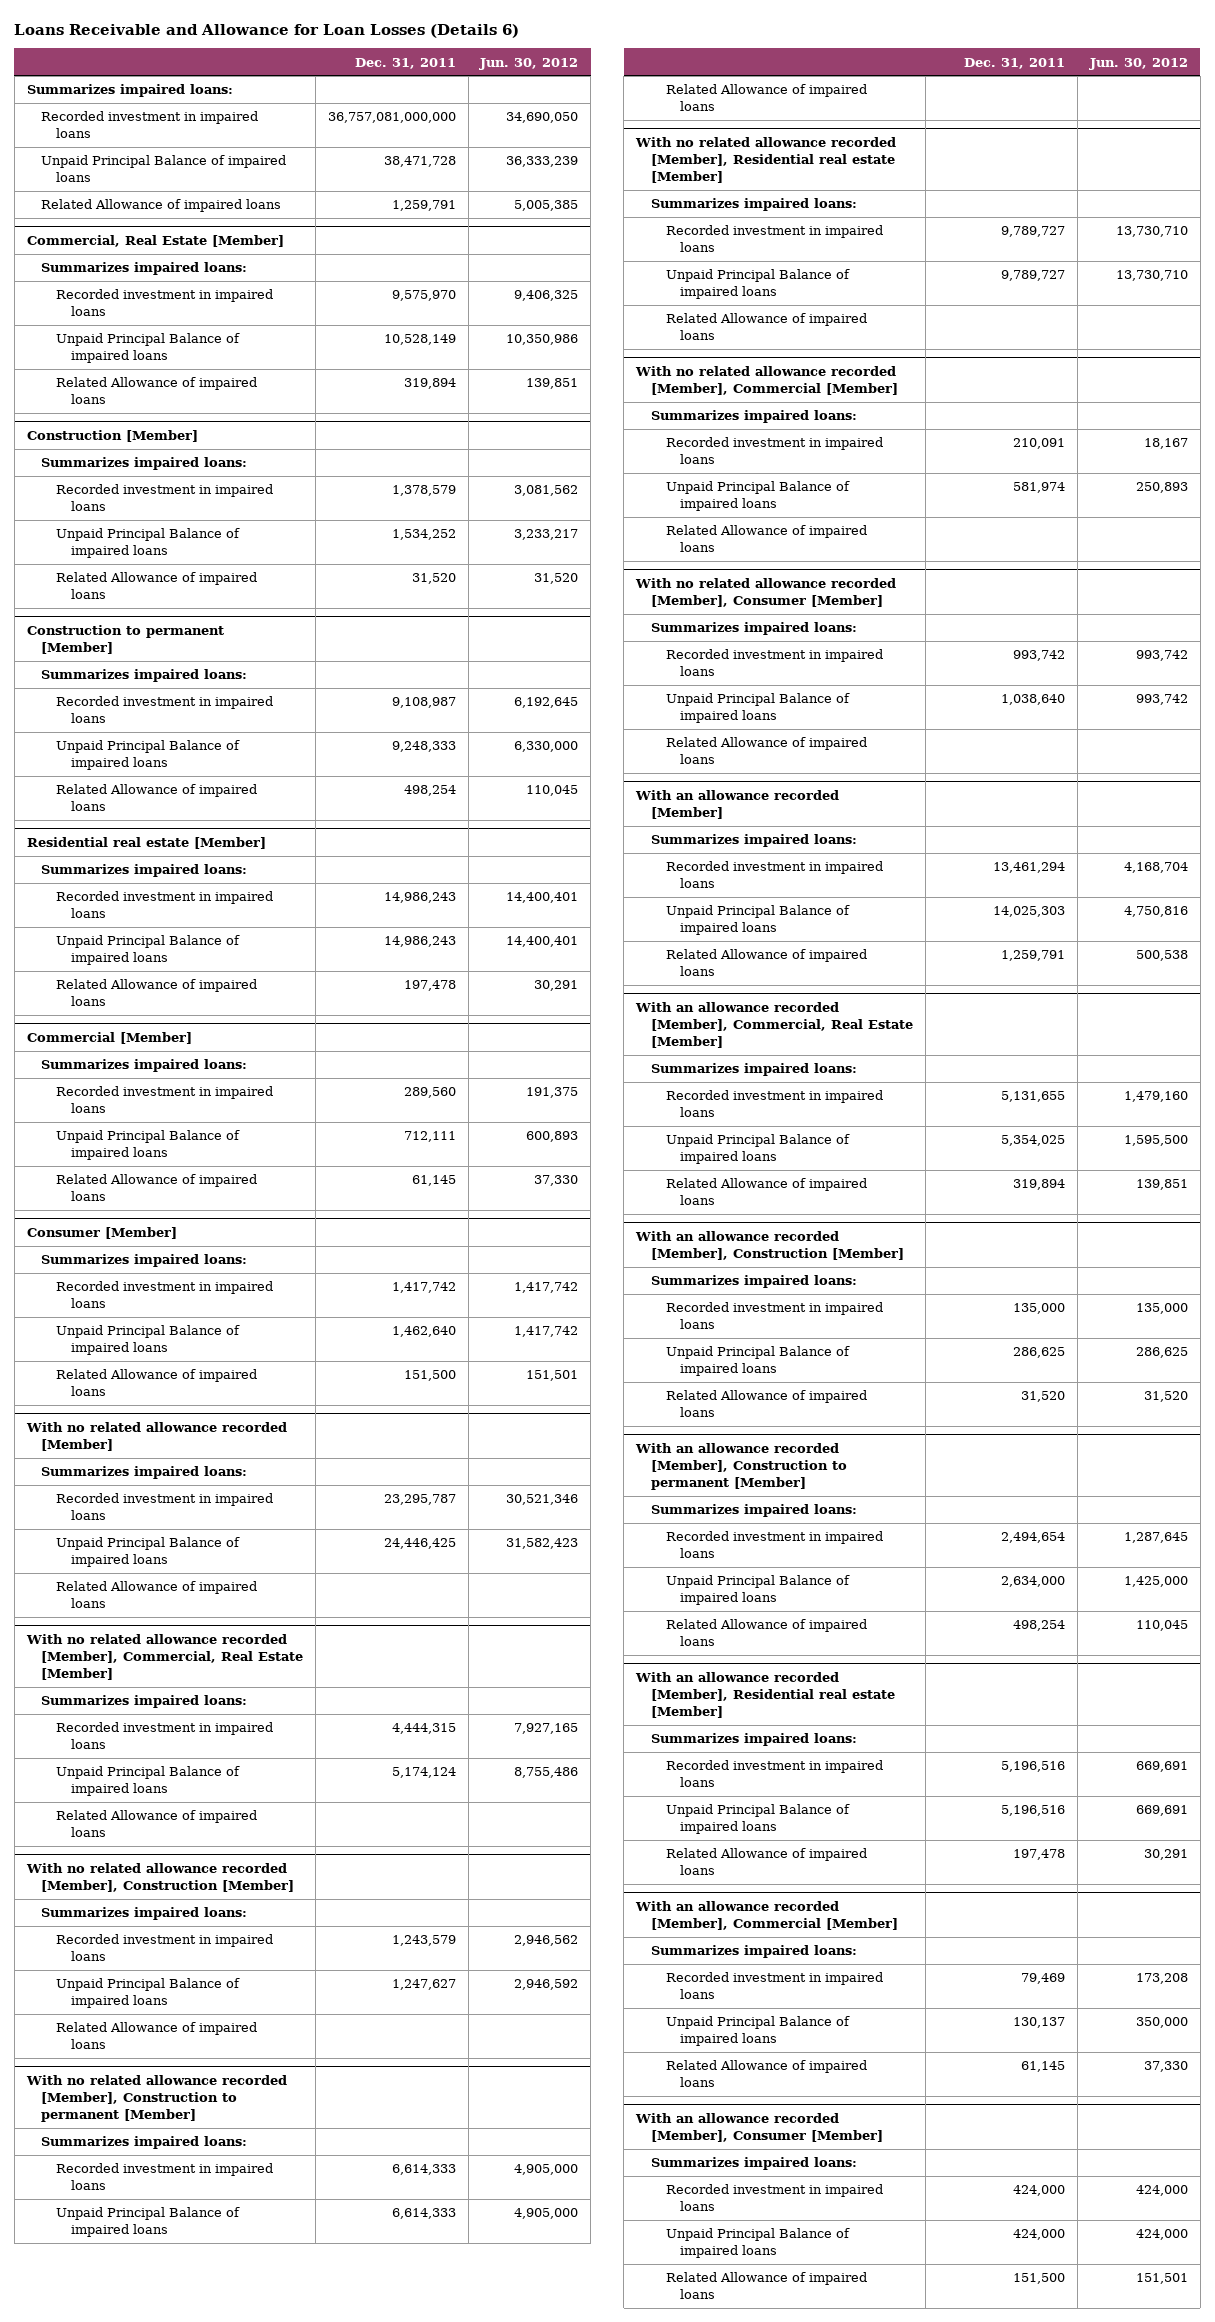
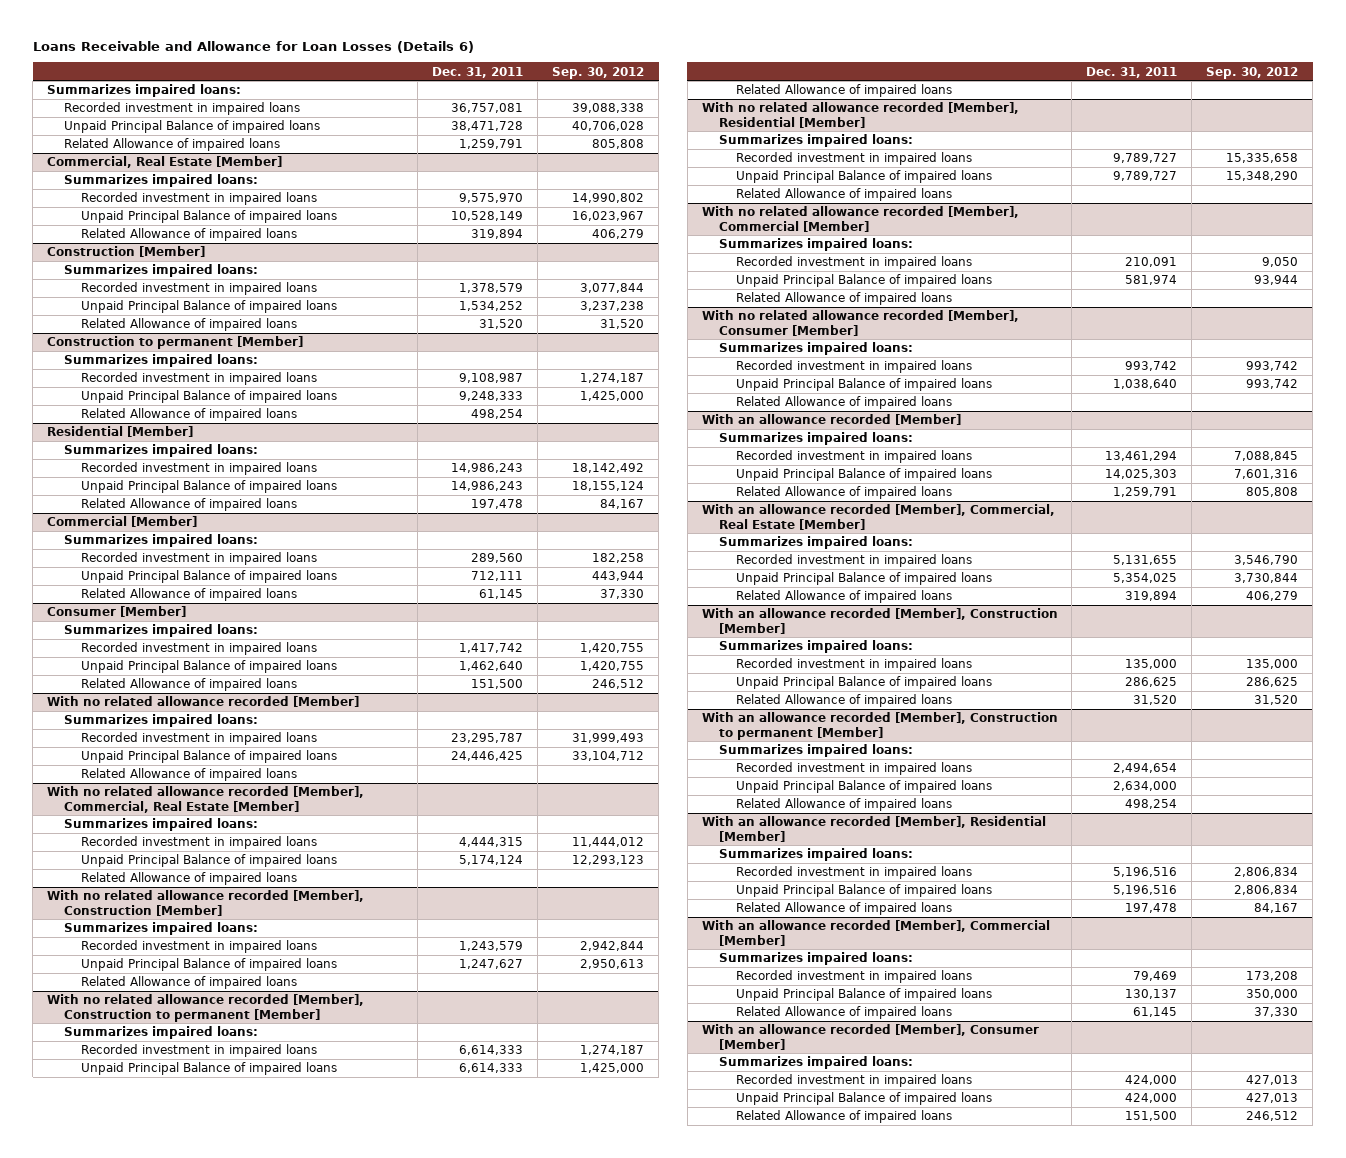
- | Dec. 31, 2011 | Jun. 30, 2012
+ | Dec. 31, 2011 | Sep. 30, 2012
- Recorded investment in impaired loans | 36,757,081,000,000 | 34,690,050
+ Recorded investment in impaired loans | 36,757,081 | 39,088,338
- Residential real estate [Member]
+ Residential [Member]
- With no related allowance recorded [Member], Residential real estate [Member]
+ With no related allowance recorded [Member], Residential [Member]
- With an allowance recorded [Member], Residential real estate [Member]
+ With an allowance recorded [Member], Residential [Member]

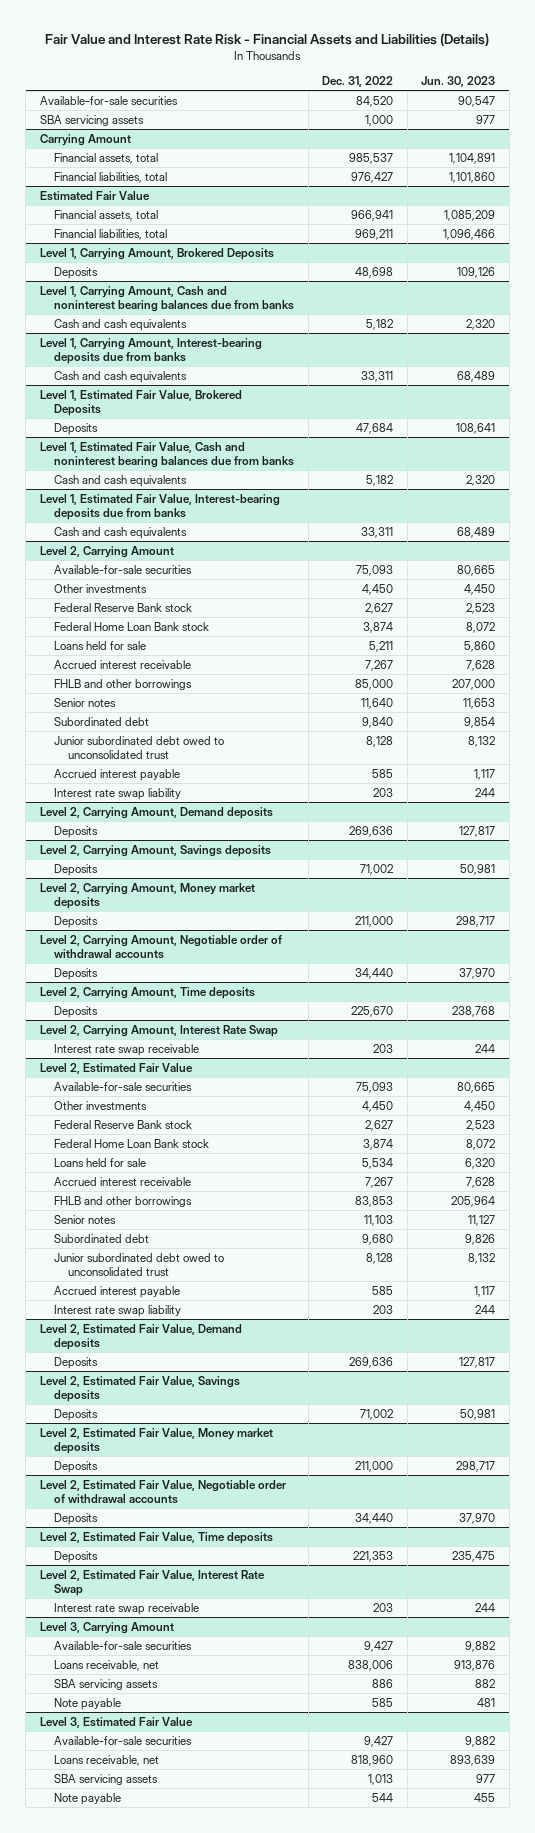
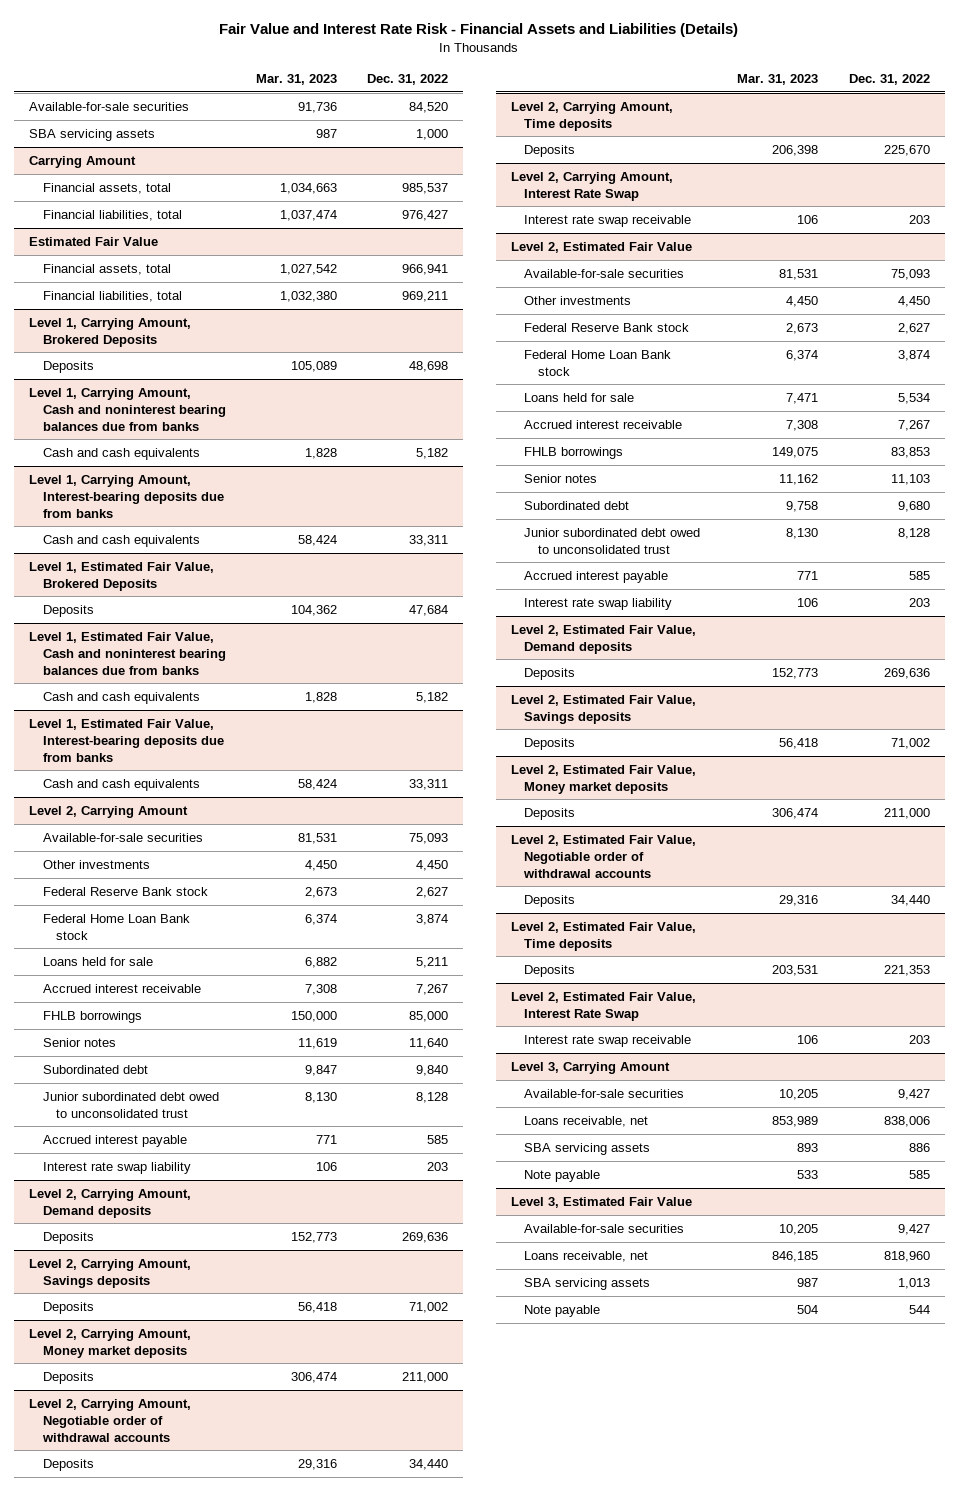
- | Dec. 31, 2022 | Jun. 30, 2023
+ | Mar. 31, 2023 | Dec. 31, 2022
@ Level 2, Carrying Amount
- FHLB and other borrowings | 85,000 | 207,000
+ FHLB borrowings | 150,000 | 85,000
@ Level 2, Estimated Fair Value
- FHLB and other borrowings | 83,853 | 205,964
+ FHLB borrowings | 149,075 | 83,853

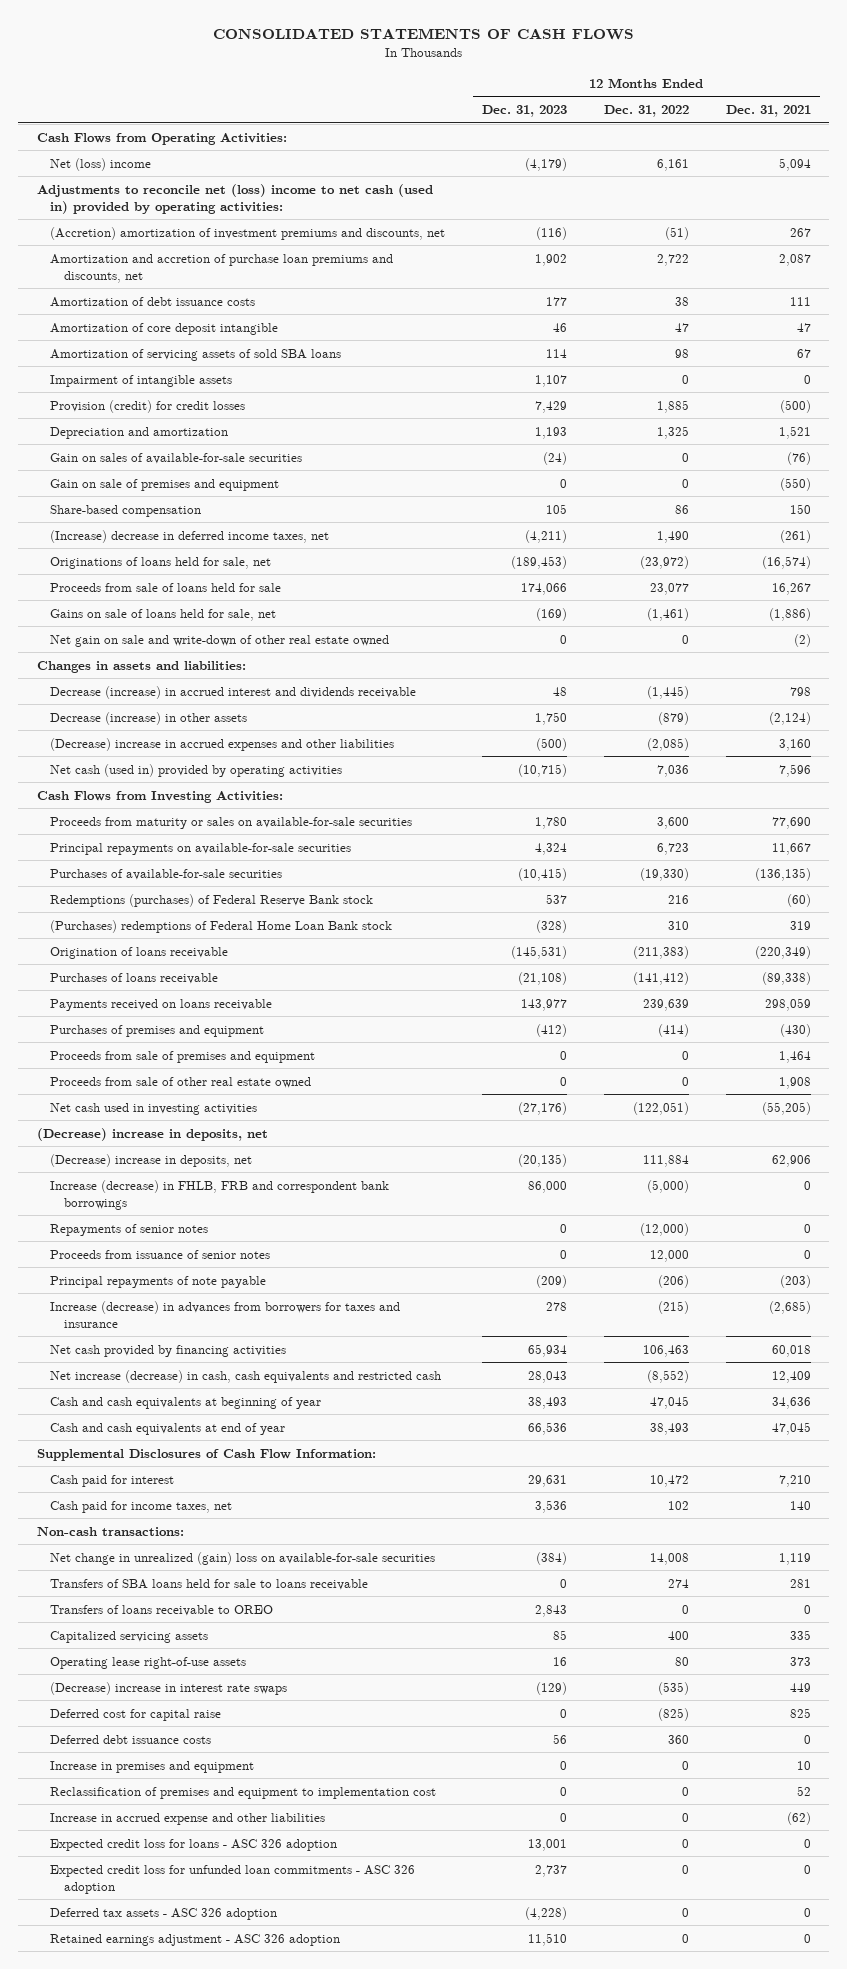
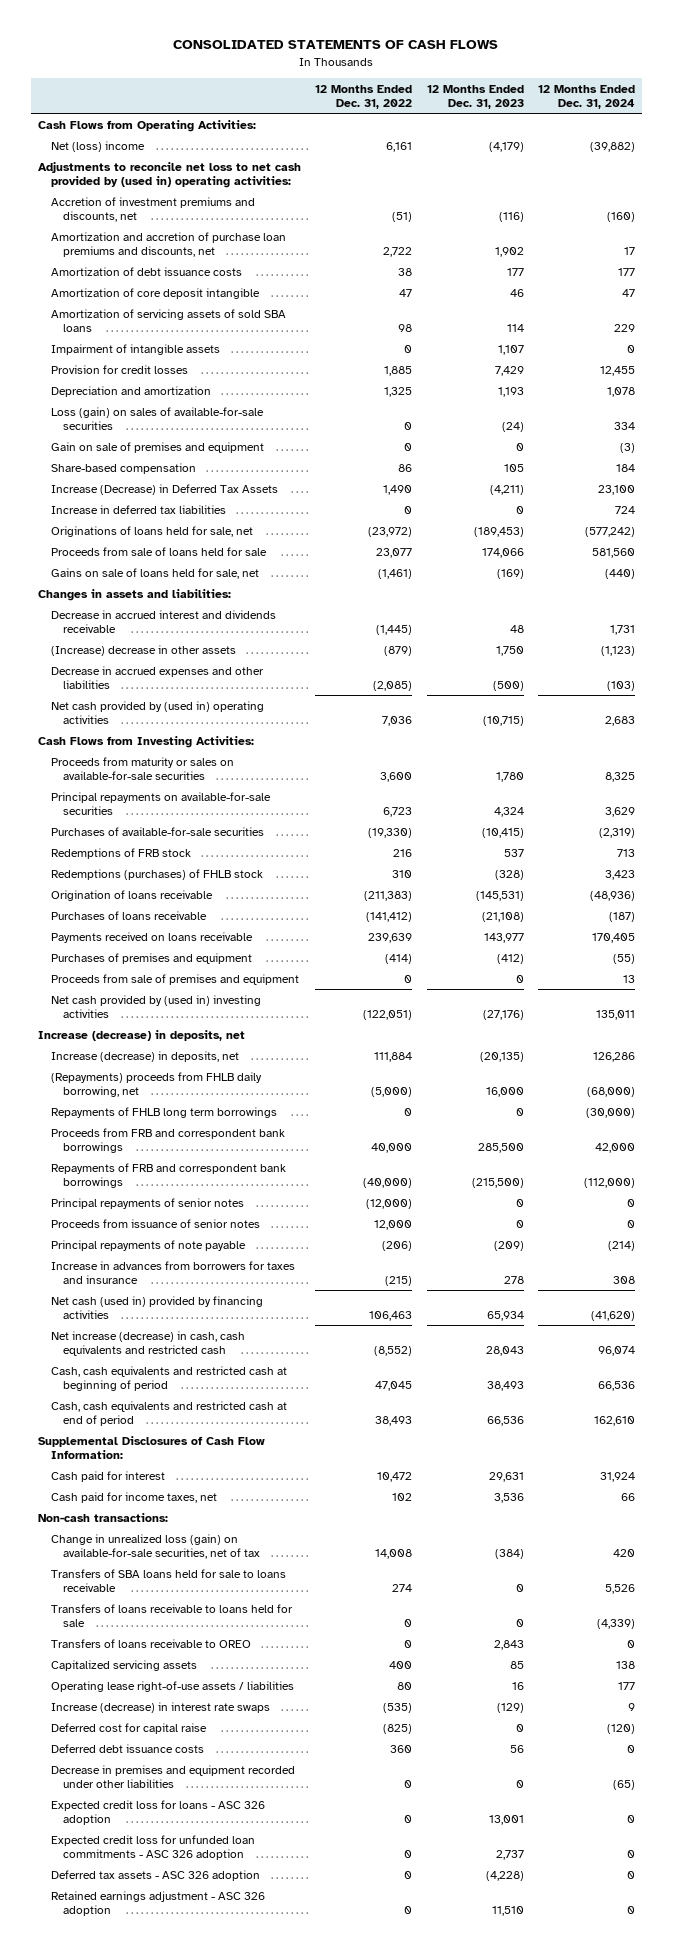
- | 12 Months Ended Dec. 31, 2023 | 12 Months Ended Dec. 31, 2022 | 12 Months Ended Dec. 31, 2021
+ | 12 Months Ended Dec. 31, 2022 | 12 Months Ended Dec. 31, 2023 | 12 Months Ended Dec. 31, 2024
- Adjustments to reconcile net (loss) income to net cash (used in) provided by operating activities:
- (Accretion) amortization of investment premiums and discounts, net | (116) | (51) | 267
+ Adjustments to reconcile net loss to net cash provided by (used in) operating activities:
+ Accretion of investment premiums and discounts, net | (51) | (116) | (160)
- Provision (credit) for credit losses | 7,429 | 1,885 | (500)
+ Provision for credit losses | 1,885 | 7,429 | 12,455
- Gain on sales of available-for-sale securities | (24) | 0 | (76)
+ Loss (gain) on sales of available-for-sale securities | 0 | (24) | 334
- (Increase) decrease in deferred income taxes, net | (4,211) | 1,490 | (261)
+ Increase (Decrease) in Deferred Tax Assets | 1,490 | (4,211) | 23,100
+ Increase in deferred tax liabilities | 0 | 0 | 724
- Net gain on sale and write-down of other real estate owned | 0 | 0 | (2)
- Decrease (increase) in accrued interest and dividends receivable | 48 | (1,445) | 798
- Decrease (increase) in other assets | 1,750 | (879) | (2,124)
- (Decrease) increase in accrued expenses and other liabilities | (500) | (2,085) | 3,160
- Net cash (used in) provided by operating activities | (10,715) | 7,036 | 7,596
+ Decrease in accrued interest and dividends receivable | (1,445) | 48 | 1,731
+ (Increase) decrease in other assets | (879) | 1,750 | (1,123)
+ Decrease in accrued expenses and other liabilities | (2,085) | (500) | (103)
+ Net cash provided by (used in) operating activities | 7,036 | (10,715) | 2,683
- Redemptions (purchases) of Federal Reserve Bank stock | 537 | 216 | (60)
- (Purchases) redemptions of Federal Home Loan Bank stock | (328) | 310 | 319
+ Redemptions of FRB stock | 216 | 537 | 713
+ Redemptions (purchases) of FHLB stock | 310 | (328) | 3,423
- Proceeds from sale of other real estate owned | 0 | 0 | 1,908
- Net cash used in investing activities | (27,176) | (122,051) | (55,205)
- (Decrease) increase in deposits, net
- (Decrease) increase in deposits, net | (20,135) | 111,884 | 62,906
- Increase (decrease) in FHLB, FRB and correspondent bank borrowings | 86,000 | (5,000) | 0
- Repayments of senior notes | 0 | (12,000) | 0
+ Net cash provided by (used in) investing activities | (122,051) | (27,176) | 135,011
+ Increase (decrease) in deposits, net
+ Increase (decrease) in deposits, net | 111,884 | (20,135) | 126,286
+ (Repayments) proceeds from FHLB daily borrowing, net | (5,000) | 16,000 | (68,000)
+ Repayments of FHLB long term borrowings | 0 | 0 | (30,000)
+ Proceeds from FRB and correspondent bank borrowings | 40,000 | 285,500 | 42,000
+ Repayments of FRB and correspondent bank borrowings | (40,000) | (215,500) | (112,000)
+ Principal repayments of senior notes | (12,000) | 0 | 0
- Increase (decrease) in advances from borrowers for taxes and insurance | 278 | (215) | (2,685)
- Net cash provided by financing activities | 65,934 | 106,463 | 60,018
+ Increase in advances from borrowers for taxes and insurance | (215) | 278 | 308
+ Net cash (used in) provided by financing activities | 106,463 | 65,934 | (41,620)
- Cash and cash equivalents at beginning of year | 38,493 | 47,045 | 34,636
- Cash and cash equivalents at end of year | 66,536 | 38,493 | 47,045
+ Cash, cash equivalents and restricted cash at beginning of period | 47,045 | 38,493 | 66,536
+ Cash, cash equivalents and restricted cash at end of period | 38,493 | 66,536 | 162,610
- Net change in unrealized (gain) loss on available-for-sale securities | (384) | 14,008 | 1,119
+ Change in unrealized loss (gain) on available-for-sale securities, net of tax | 14,008 | (384) | 420
+ Transfers of loans receivable to loans held for sale | 0 | 0 | (4,339)
- Operating lease right-of-use assets | 16 | 80 | 373
- (Decrease) increase in interest rate swaps | (129) | (535) | 449
+ Operating lease right-of-use assets / liabilities | 80 | 16 | 177
+ Increase (decrease) in interest rate swaps | (535) | (129) | 9
- Increase in premises and equipment | 0 | 0 | 10
- Reclassification of premises and equipment to implementation cost | 0 | 0 | 52
- Increase in accrued expense and other liabilities | 0 | 0 | (62)
+ Decrease in premises and equipment recorded under other liabilities | 0 | 0 | (65)

